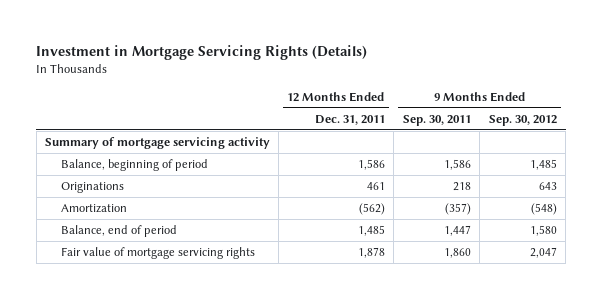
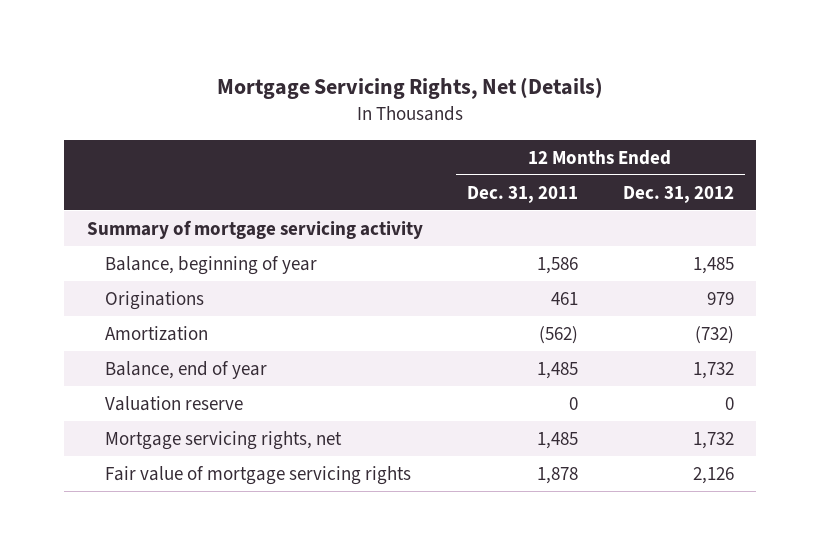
- Investment in Mortgage Servicing Rights (Details)
+ Mortgage Servicing Rights, Net (Details)
- | 12 Months Ended Dec. 31, 2011 | 9 Months Ended Sep. 30, 2011 | 9 Months Ended Sep. 30, 2012
+ | 12 Months Ended Dec. 31, 2011 | 12 Months Ended Dec. 31, 2012
- Balance, beginning of period | 1,586 | 1,586 | 1,485
+ Balance, beginning of year | 1,586 | 1,485
- Balance, end of period | 1,485 | 1,447 | 1,580
+ Balance, end of year | 1,485 | 1,732
+ Valuation reserve | 0 | 0
+ Mortgage servicing rights, net | 1,485 | 1,732

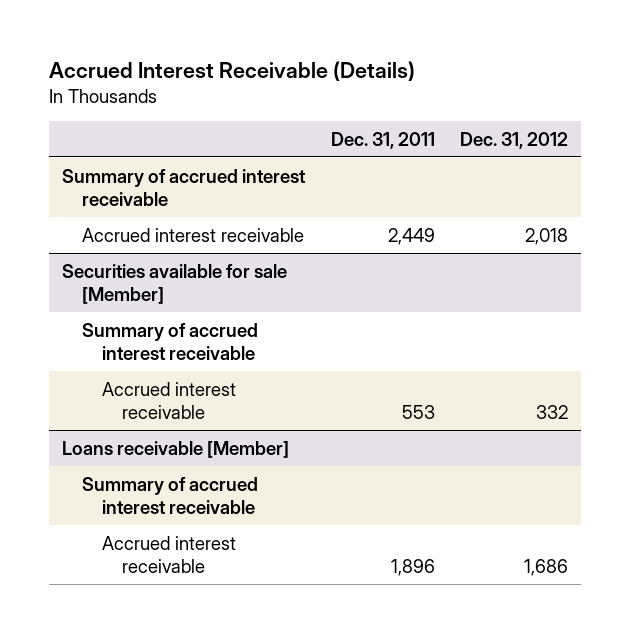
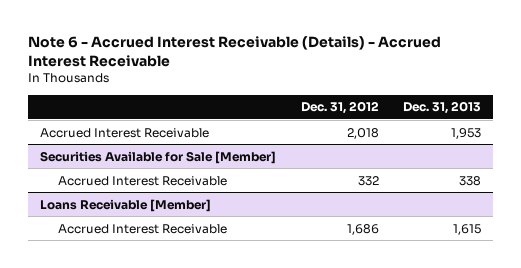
- Accrued Interest Receivable (Details)
+ Note 6 - Accrued Interest Receivable (Details) - Accrued Interest Receivable
- | Dec. 31, 2011 | Dec. 31, 2012
+ | Dec. 31, 2012 | Dec. 31, 2013
- Summary of accrued interest receivable
- Accrued interest receivable | 2,449 | 2,018
- Securities available for sale [Member]
- Summary of accrued interest receivable
- Accrued interest receivable | 553 | 332
- Loans receivable [Member]
- Summary of accrued interest receivable
- Accrued interest receivable | 1,896 | 1,686
+ Accrued Interest Receivable | 2,018 | 1,953
+ Securities Available for Sale [Member]
+ Accrued Interest Receivable | 332 | 338
+ Loans Receivable [Member]
+ Accrued Interest Receivable | 1,686 | 1,615

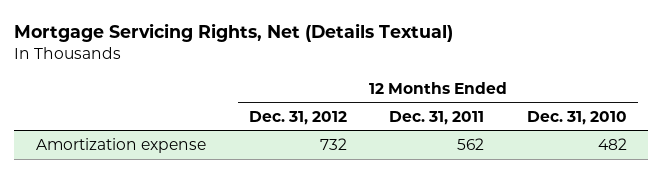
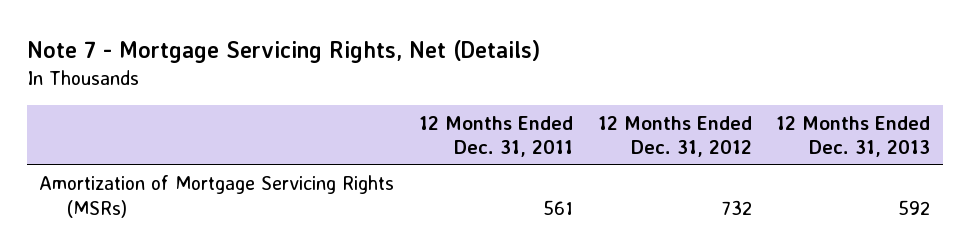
- Mortgage Servicing Rights, Net (Details Textual)
+ Note 7 - Mortgage Servicing Rights, Net (Details)
- | 12 Months Ended Dec. 31, 2012 | 12 Months Ended Dec. 31, 2011 | 12 Months Ended Dec. 31, 2010
+ | 12 Months Ended Dec. 31, 2011 | 12 Months Ended Dec. 31, 2012 | 12 Months Ended Dec. 31, 2013
- Amortization expense | 732 | 562 | 482
+ Amortization of Mortgage Servicing Rights (MSRs) | 561 | 732 | 592

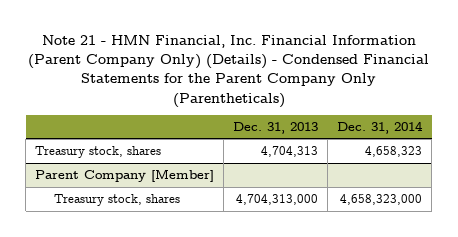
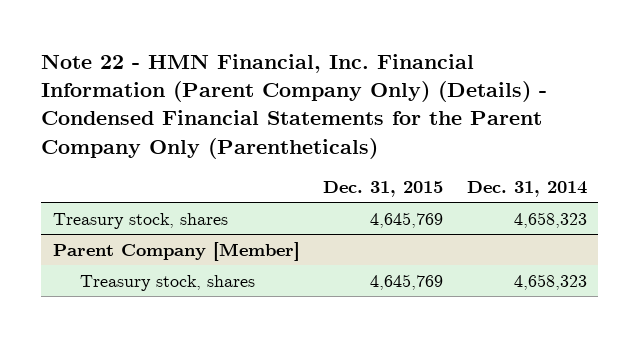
- Note 21 - HMN Financial, Inc. Financial Information (Parent Company Only) (Details) - Condensed Financial Statements for the Parent Company Only (Parentheticals)
+ Note 22 - HMN Financial, Inc. Financial Information (Parent Company Only) (Details) - Condensed Financial Statements for the Parent Company Only (Parentheticals)
- | Dec. 31, 2013 | Dec. 31, 2014
+ | Dec. 31, 2015 | Dec. 31, 2014
@ Parent Company [Member]
- Treasury stock, shares | 4,704,313,000 | 4,658,323,000
+ Treasury stock, shares | 4,645,769 | 4,658,323

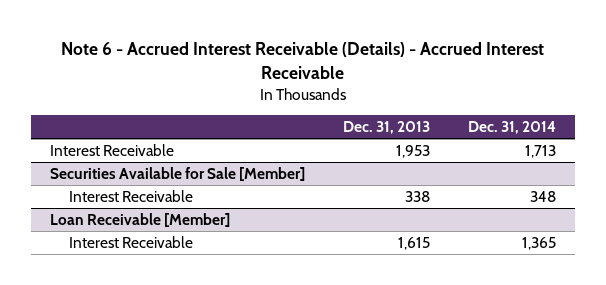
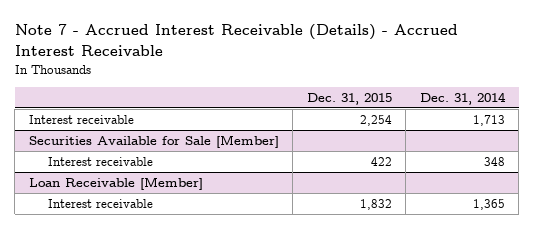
- Note 6 - Accrued Interest Receivable (Details) - Accrued Interest Receivable
+ Note 7 - Accrued Interest Receivable (Details) - Accrued Interest Receivable
- | Dec. 31, 2013 | Dec. 31, 2014
+ | Dec. 31, 2015 | Dec. 31, 2014
- Interest Receivable | 1,953 | 1,713
+ Interest receivable | 2,254 | 1,713
@ Securities Available for Sale [Member]
- Interest Receivable | 338 | 348
+ Interest receivable | 422 | 348
@ Loan Receivable [Member]
- Interest Receivable | 1,615 | 1,365
+ Interest receivable | 1,832 | 1,365

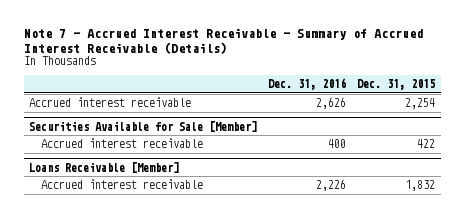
- Note 7 - Accrued Interest Receivable (Details) - Accrued Interest Receivable
+ Note 7 - Accrued Interest Receivable - Summary of Accrued Interest Receivable (Details)
- | Dec. 31, 2015 | Dec. 31, 2014
+ | Dec. 31, 2016 | Dec. 31, 2015
- Interest receivable | 2,254 | 1,713
+ Accrued interest receivable | 2,626 | 2,254
@ Securities Available for Sale [Member]
- Interest receivable | 422 | 348
- Loan Receivable [Member]
- Interest receivable | 1,832 | 1,365
@ Securities Available for Sale [Member]
+ Accrued interest receivable | 400 | 422
+ Loans Receivable [Member]
+ Accrued interest receivable | 2,226 | 1,832

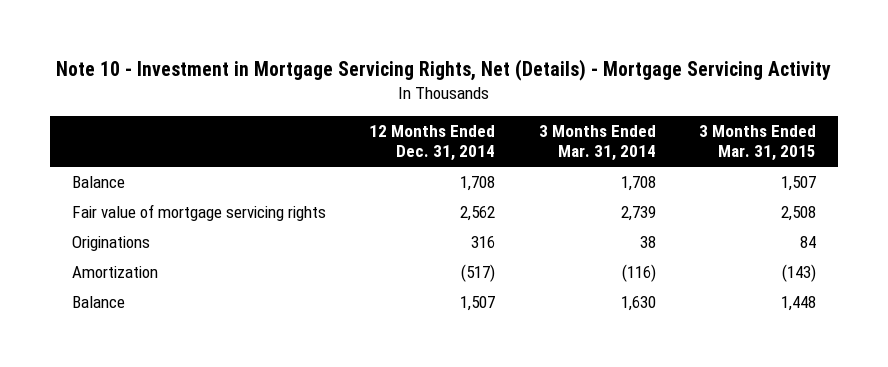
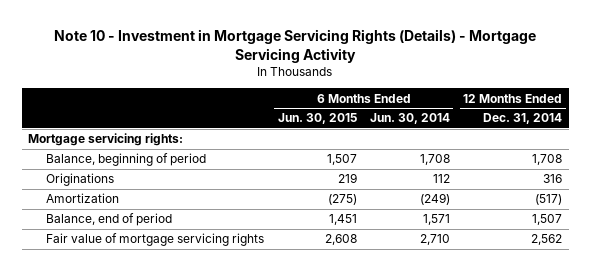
- Note 10 - Investment in Mortgage Servicing Rights, Net (Details) - Mortgage Servicing Activity
+ Note 10 - Investment in Mortgage Servicing Rights (Details) - Mortgage Servicing Activity
- | 12 Months Ended Dec. 31, 2014 | 3 Months Ended Mar. 31, 2014 | 3 Months Ended Mar. 31, 2015
+ | 6 Months Ended Jun. 30, 2015 | 6 Months Ended Jun. 30, 2014 | 12 Months Ended Dec. 31, 2014
- Balance | 1,708 | 1,708 | 1,507
+ Mortgage servicing rights:
+ Balance, beginning of period | 1,507 | 1,708 | 1,708
- Balance | 1,507 | 1,630 | 1,448
+ Balance, end of period | 1,451 | 1,571 | 1,507
moved down: Fair value of mortgage servicing rights | 2,608 | 2,710 | 2,562

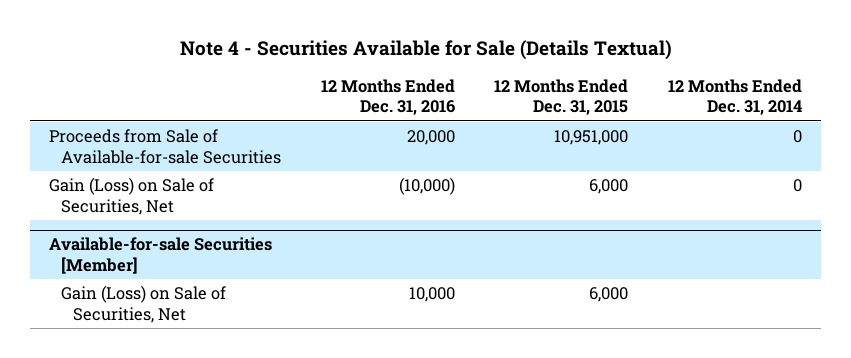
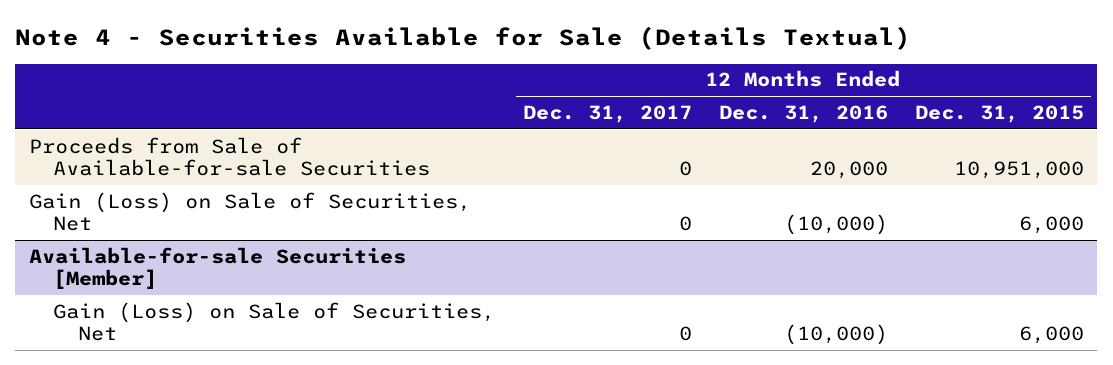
- | 12 Months Ended Dec. 31, 2016 | 12 Months Ended Dec. 31, 2015 | 12 Months Ended Dec. 31, 2014
+ | 12 Months Ended Dec. 31, 2017 | 12 Months Ended Dec. 31, 2016 | 12 Months Ended Dec. 31, 2015
@ Available-for-sale Securities [Member]
- Gain (Loss) on Sale of Securities, Net | 10,000 | 6,000 |
+ Gain (Loss) on Sale of Securities, Net | 0 | (10,000) | 6,000

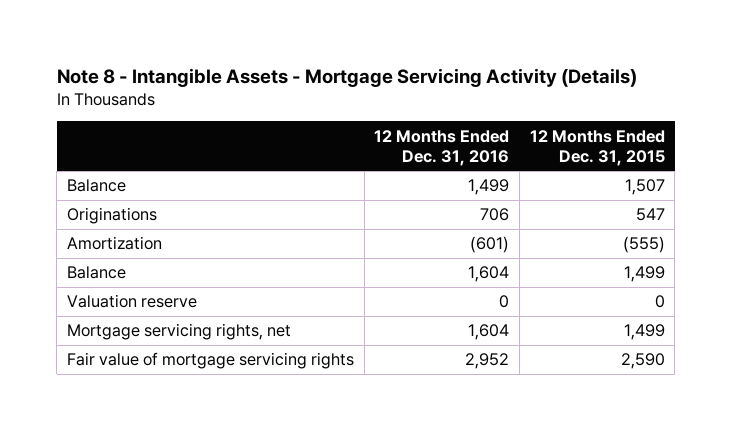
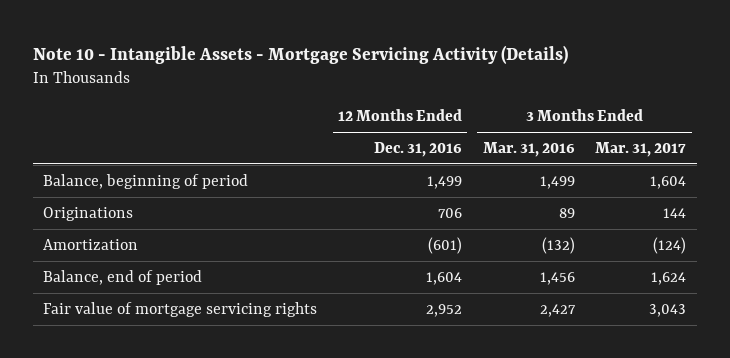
- Note 8 - Intangible Assets - Mortgage Servicing Activity (Details)
+ Note 10 - Intangible Assets - Mortgage Servicing Activity (Details)
- | 12 Months Ended Dec. 31, 2016 | 12 Months Ended Dec. 31, 2015
+ | 12 Months Ended Dec. 31, 2016 | 3 Months Ended Mar. 31, 2016 | 3 Months Ended Mar. 31, 2017
- Balance | 1,499 | 1,507
+ Balance, beginning of period | 1,499 | 1,499 | 1,604
- Balance | 1,604 | 1,499
- Valuation reserve | 0 | 0
- Mortgage servicing rights, net | 1,604 | 1,499
+ Balance, end of period | 1,604 | 1,456 | 1,624

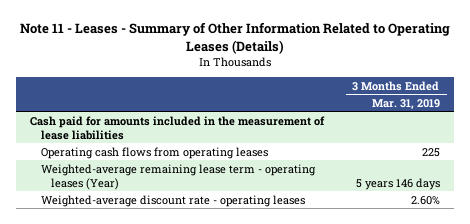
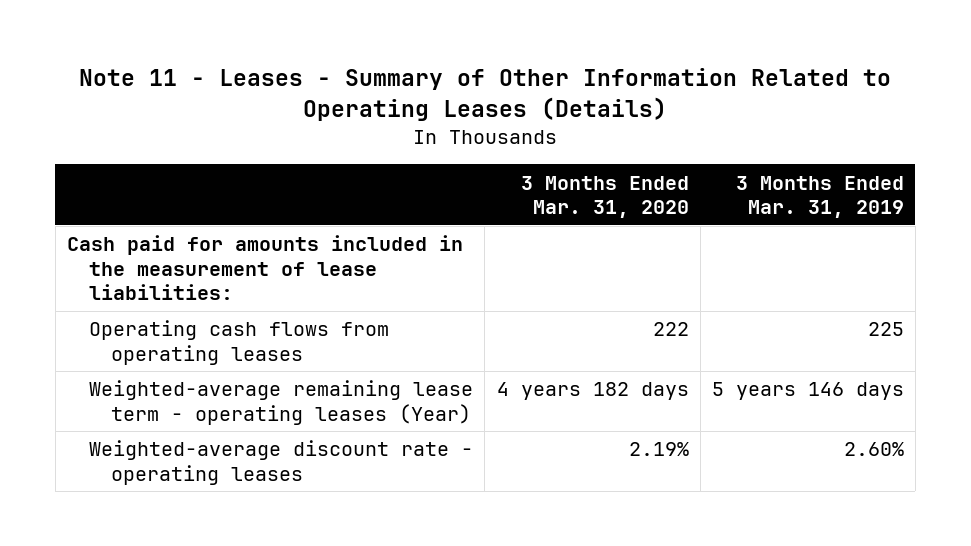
- | 3 Months Ended Mar. 31, 2019
+ | 3 Months Ended Mar. 31, 2020 | 3 Months Ended Mar. 31, 2019
- Cash paid for amounts included in the measurement of lease liabilities
+ Cash paid for amounts included in the measurement of lease liabilities:

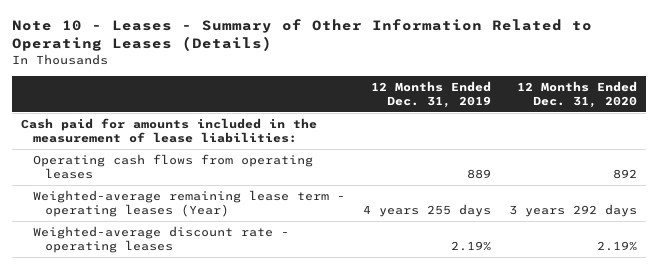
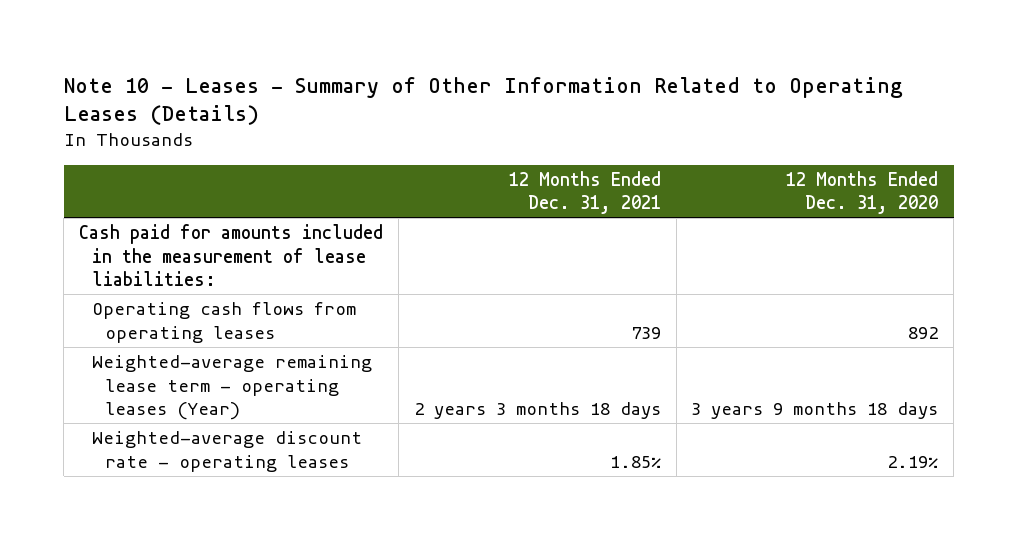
- | 12 Months Ended Dec. 31, 2019 | 12 Months Ended Dec. 31, 2020
+ | 12 Months Ended Dec. 31, 2021 | 12 Months Ended Dec. 31, 2020
- Weighted-average remaining lease term - operating leases (Year) | 4 years 255 days | 3 years 292 days
+ Weighted-average remaining lease term - operating leases (Year) | 2 years 3 months 18 days | 3 years 9 months 18 days

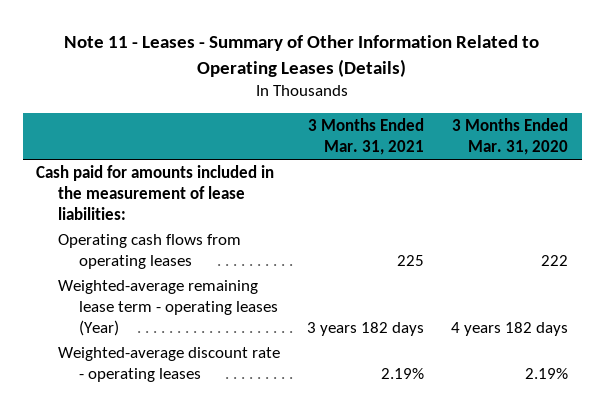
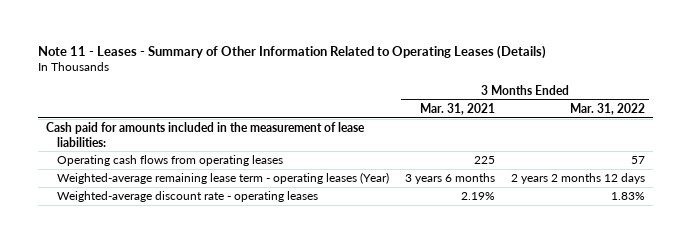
- | 3 Months Ended Mar. 31, 2021 | 3 Months Ended Mar. 31, 2020
+ | 3 Months Ended Mar. 31, 2021 | 3 Months Ended Mar. 31, 2022
- Weighted-average remaining lease term - operating leases (Year) | 3 years 182 days | 4 years 182 days
+ Weighted-average remaining lease term - operating leases (Year) | 3 years 6 months | 2 years 2 months 12 days

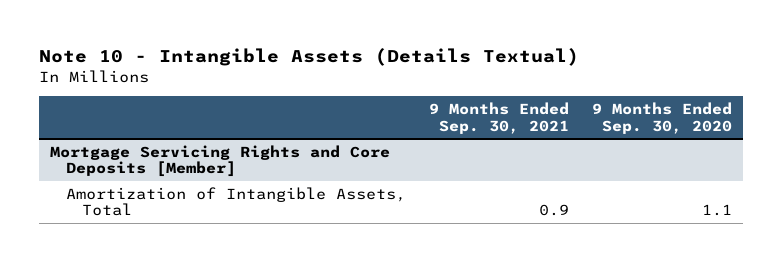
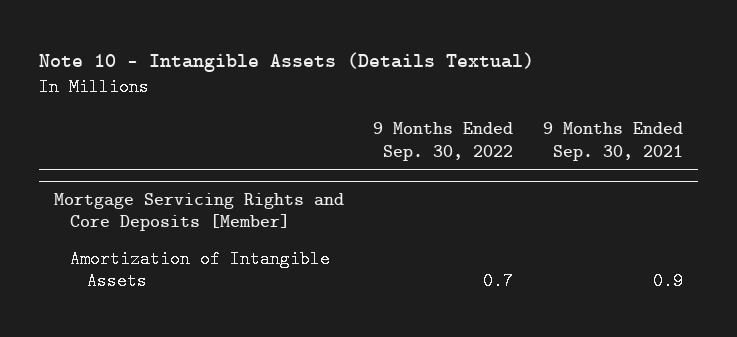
- | 9 Months Ended Sep. 30, 2021 | 9 Months Ended Sep. 30, 2020
+ | 9 Months Ended Sep. 30, 2022 | 9 Months Ended Sep. 30, 2021
@ Mortgage Servicing Rights and Core Deposits [Member]
- Amortization of Intangible Assets, Total | 0.9 | 1.1
+ Amortization of Intangible Assets | 0.7 | 0.9

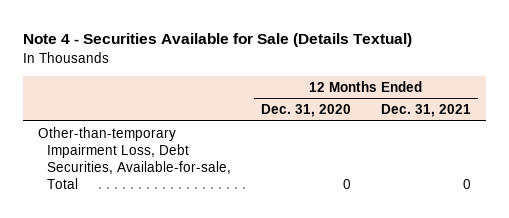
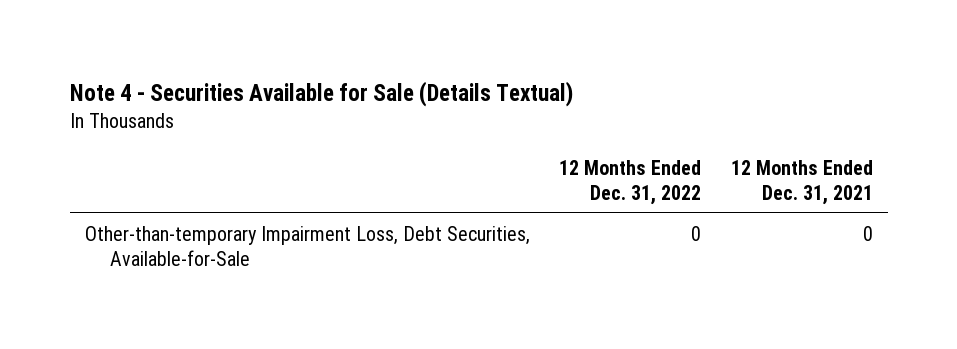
- | 12 Months Ended Dec. 31, 2020 | 12 Months Ended Dec. 31, 2021
+ | 12 Months Ended Dec. 31, 2022 | 12 Months Ended Dec. 31, 2021
- Other-than-temporary Impairment Loss, Debt Securities, Available-for-sale, Total | 0 | 0
+ Other-than-temporary Impairment Loss, Debt Securities, Available-for-Sale | 0 | 0

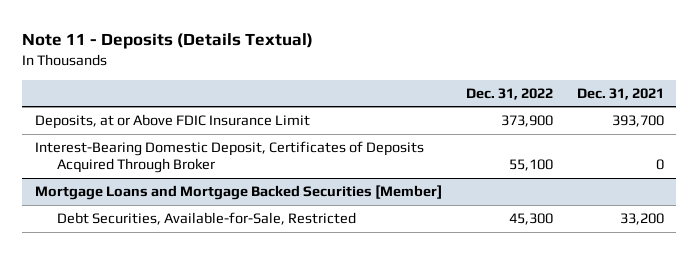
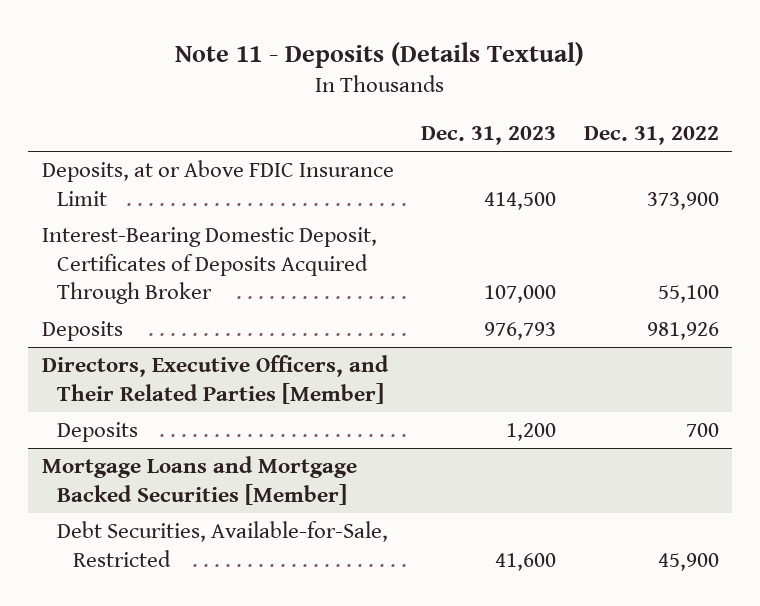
- | Dec. 31, 2022 | Dec. 31, 2021
+ | Dec. 31, 2023 | Dec. 31, 2022
+ Deposits | 976,793 | 981,926
+ Directors, Executive Officers, and Their Related Parties [Member]
+ Deposits | 1,200 | 700
@ Mortgage Loans and Mortgage Backed Securities [Member]
- Debt Securities, Available-for-Sale, Restricted | 45,300 | 33,200
+ Debt Securities, Available-for-Sale, Restricted | 41,600 | 45,900

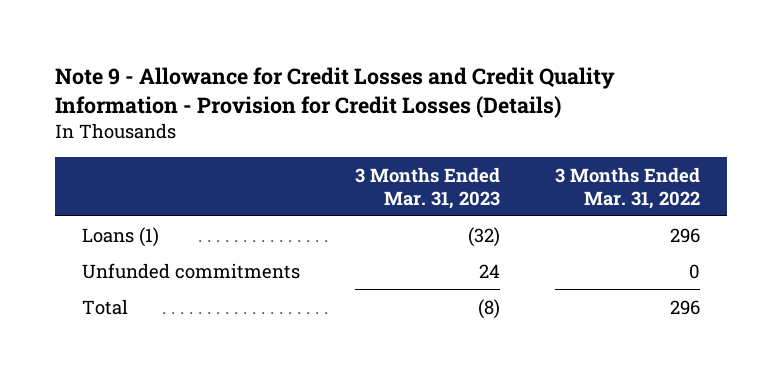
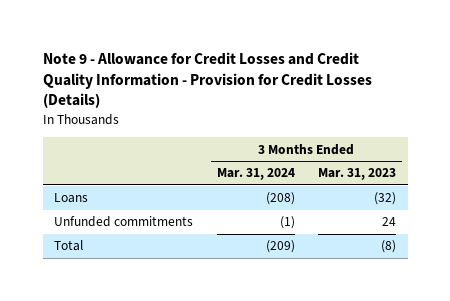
- | 3 Months Ended Mar. 31, 2023 | 3 Months Ended Mar. 31, 2022
+ | 3 Months Ended Mar. 31, 2024 | 3 Months Ended Mar. 31, 2023
- Loans (1) | (32) | 296
+ Loans | (208) | (32)

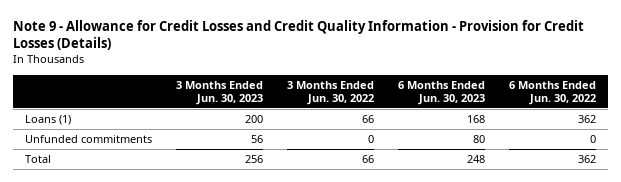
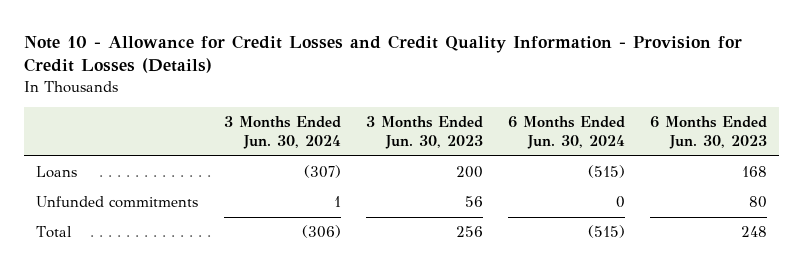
- Note 9 - Allowance for Credit Losses and Credit Quality Information - Provision for Credit Losses (Details)
+ Note 10 - Allowance for Credit Losses and Credit Quality Information - Provision for Credit Losses (Details)
- | 3 Months Ended Jun. 30, 2023 | 3 Months Ended Jun. 30, 2022 | 6 Months Ended Jun. 30, 2023 | 6 Months Ended Jun. 30, 2022
+ | 3 Months Ended Jun. 30, 2024 | 3 Months Ended Jun. 30, 2023 | 6 Months Ended Jun. 30, 2024 | 6 Months Ended Jun. 30, 2023
- Loans (1) | 200 | 66 | 168 | 362
+ Loans | (307) | 200 | (515) | 168

